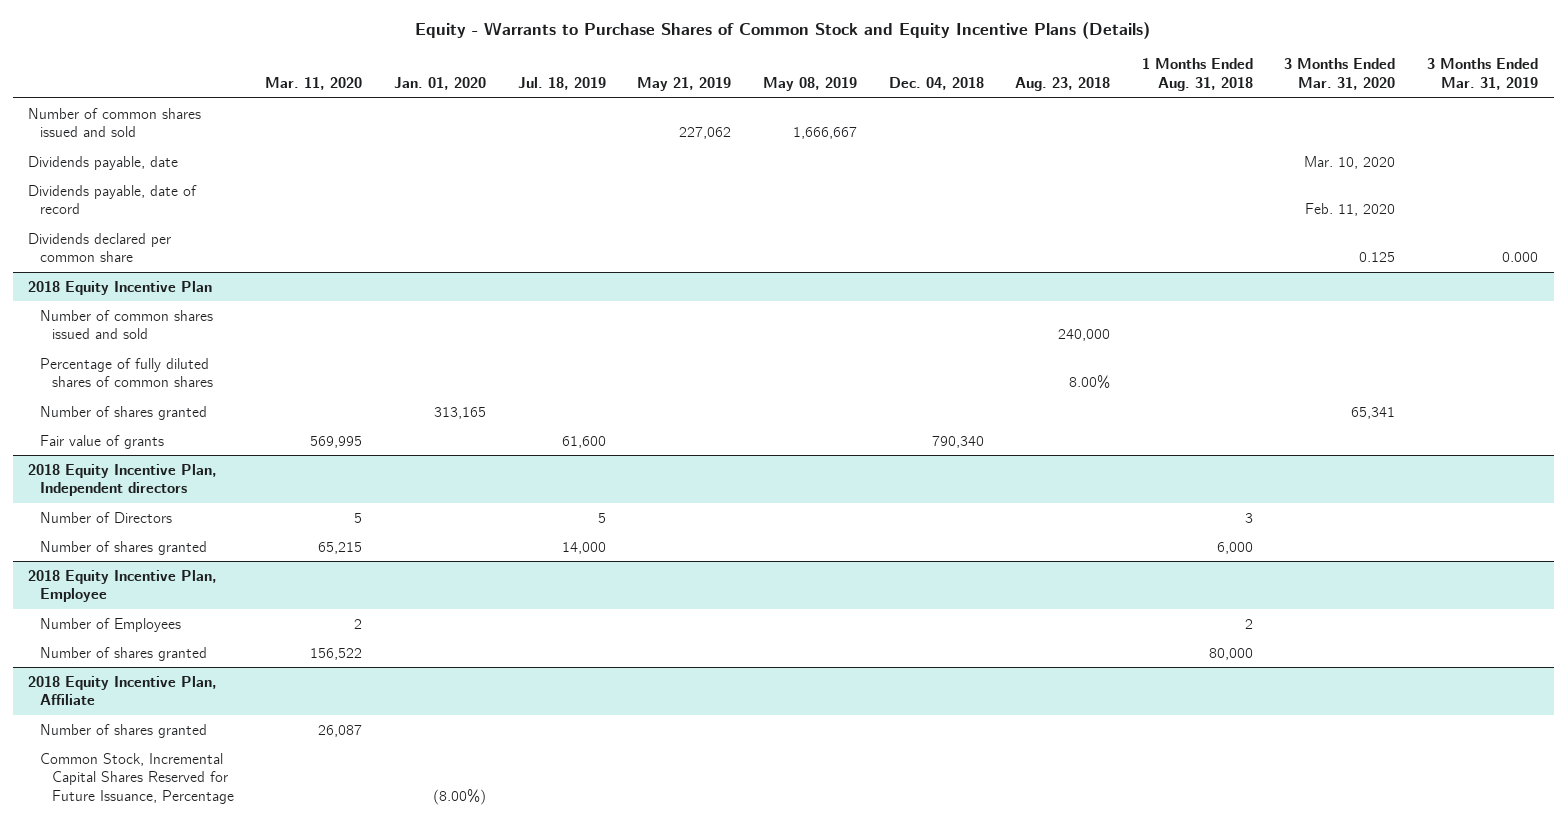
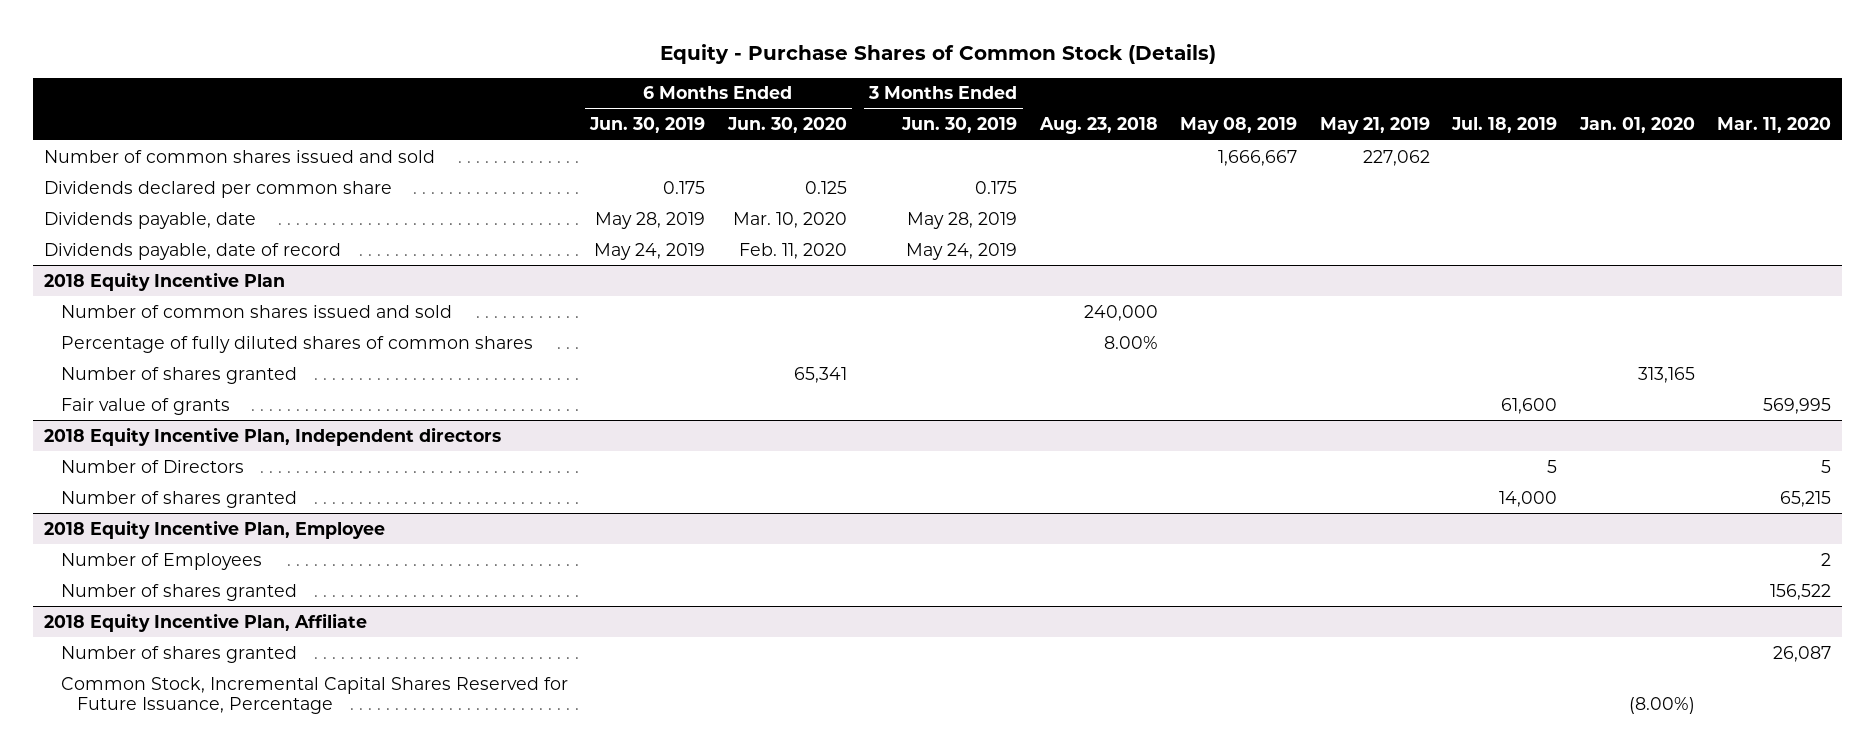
- Equity - Warrants to Purchase Shares of Common Stock and Equity Incentive Plans (Details)
+ Equity - Purchase Shares of Common Stock (Details)
- | Mar. 11, 2020 | Jan. 01, 2020 | Jul. 18, 2019 | May 21, 2019 | May 08, 2019 | Dec. 04, 2018 | Aug. 23, 2018 | 1 Months Ended Aug. 31, 2018 | 3 Months Ended Mar. 31, 2020 | 3 Months Ended Mar. 31, 2019
+ | 6 Months Ended Jun. 30, 2019 | 6 Months Ended Jun. 30, 2020 | 3 Months Ended Jun. 30, 2019 | Aug. 23, 2018 | May 08, 2019 | May 21, 2019 | Jul. 18, 2019 | Jan. 01, 2020 | Mar. 11, 2020
moved up: Dividends declared per common share | 0.175 | 0.125 | 0.175 | | | | | |

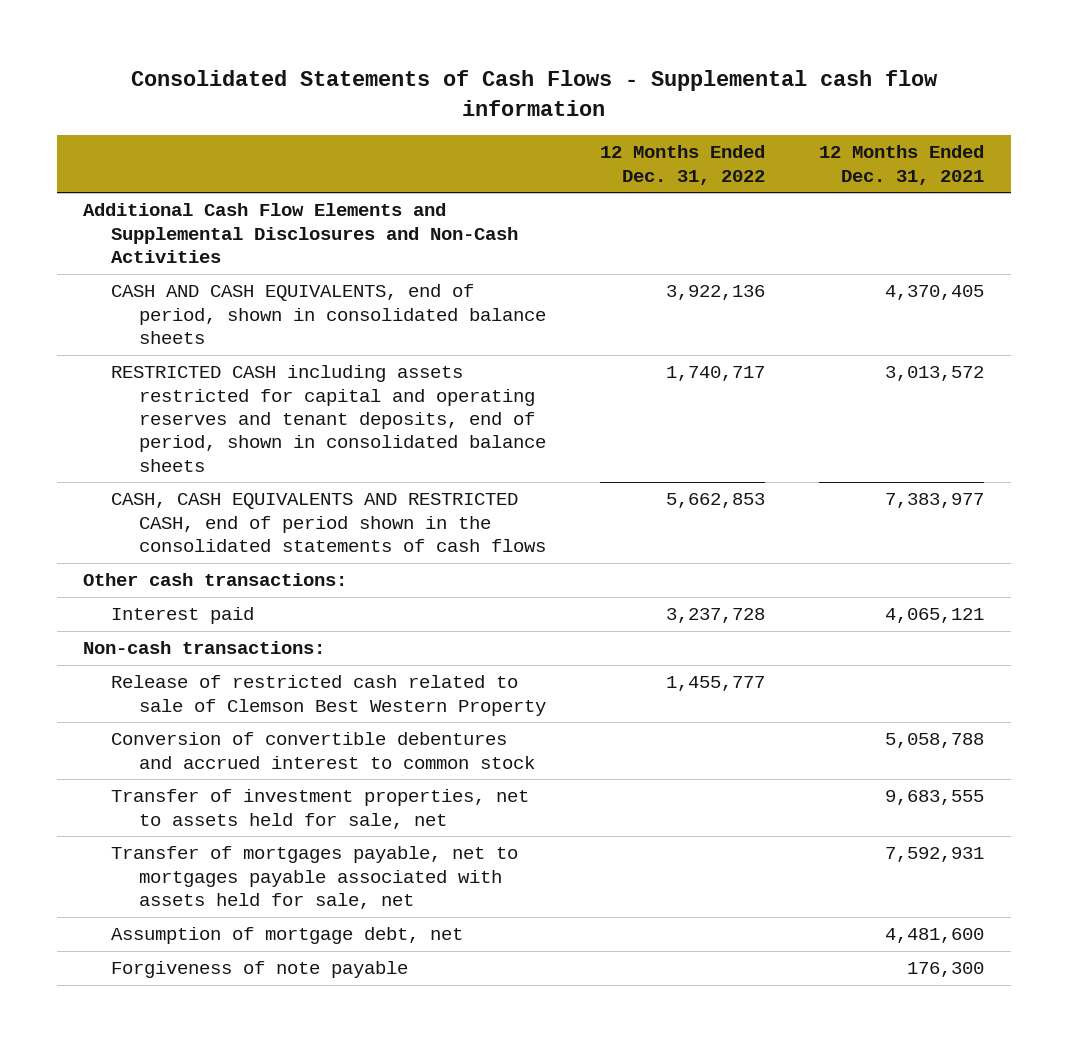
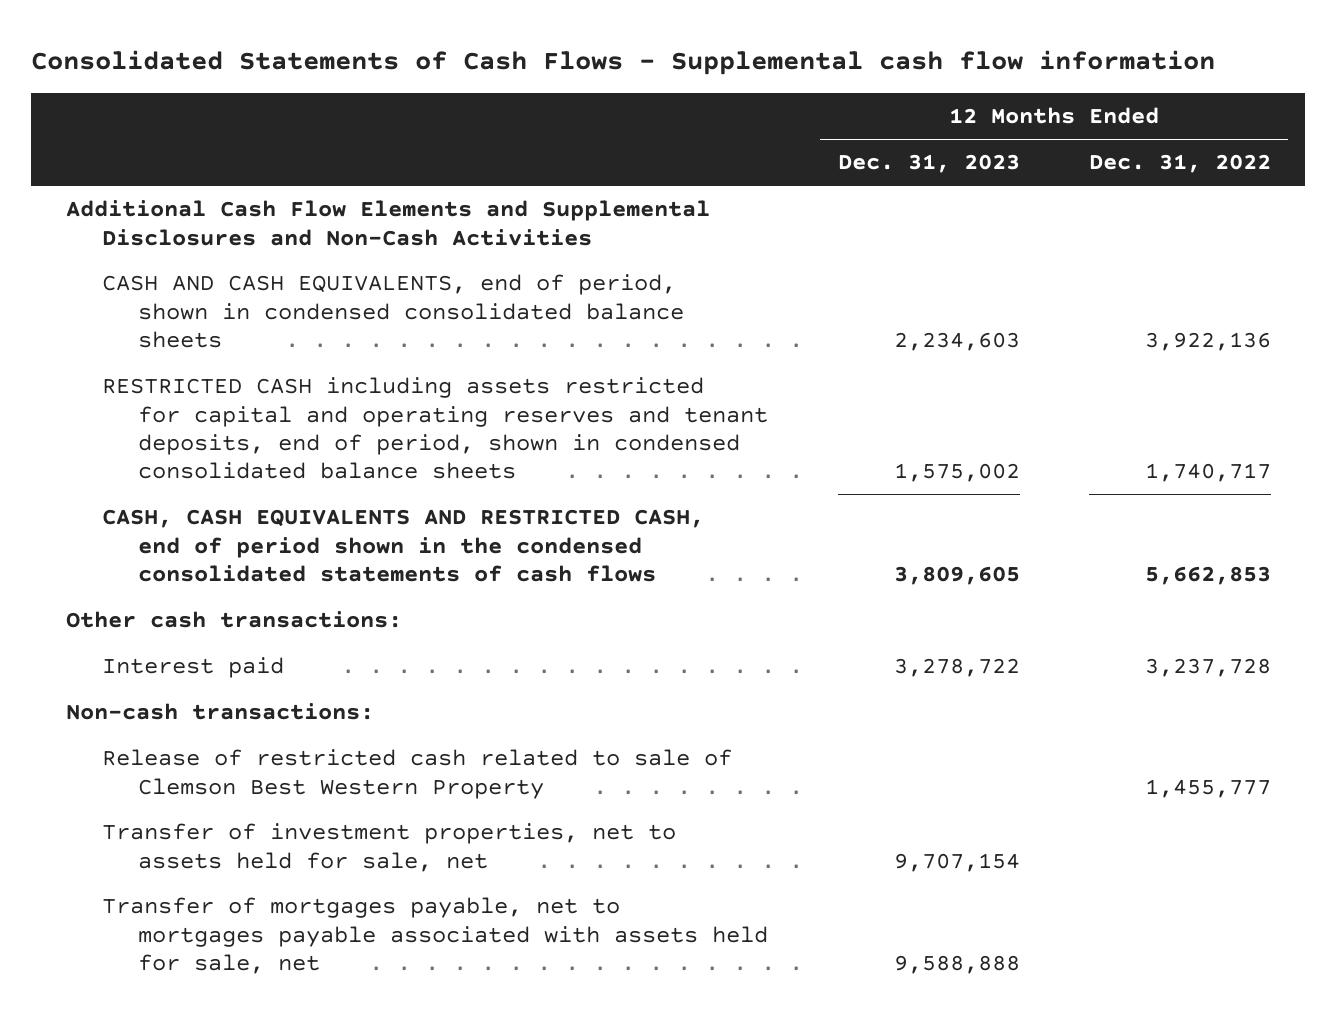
- | 12 Months Ended Dec. 31, 2022 | 12 Months Ended Dec. 31, 2021
+ | 12 Months Ended Dec. 31, 2023 | 12 Months Ended Dec. 31, 2022
- CASH AND CASH EQUIVALENTS, end of period, shown in consolidated balance sheets | 3,922,136 | 4,370,405
- RESTRICTED CASH including assets restricted for capital and operating reserves and tenant deposits, end of period, shown in consolidated balance sheets | 1,740,717 | 3,013,572
- CASH, CASH EQUIVALENTS AND RESTRICTED CASH, end of period shown in the consolidated statements of cash flows | 5,662,853 | 7,383,977
+ CASH AND CASH EQUIVALENTS, end of period, shown in condensed consolidated balance sheets | 2,234,603 | 3,922,136
+ RESTRICTED CASH including assets restricted for capital and operating reserves and tenant deposits, end of period, shown in condensed consolidated balance sheets | 1,575,002 | 1,740,717
+ CASH, CASH EQUIVALENTS AND RESTRICTED CASH, end of period shown in the condensed consolidated statements of cash flows | 3,809,605 | 5,662,853
- Conversion of convertible debentures and accrued interest to common stock | | 5,058,788
- Assumption of mortgage debt, net | | 4,481,600
- Forgiveness of note payable | | 176,300

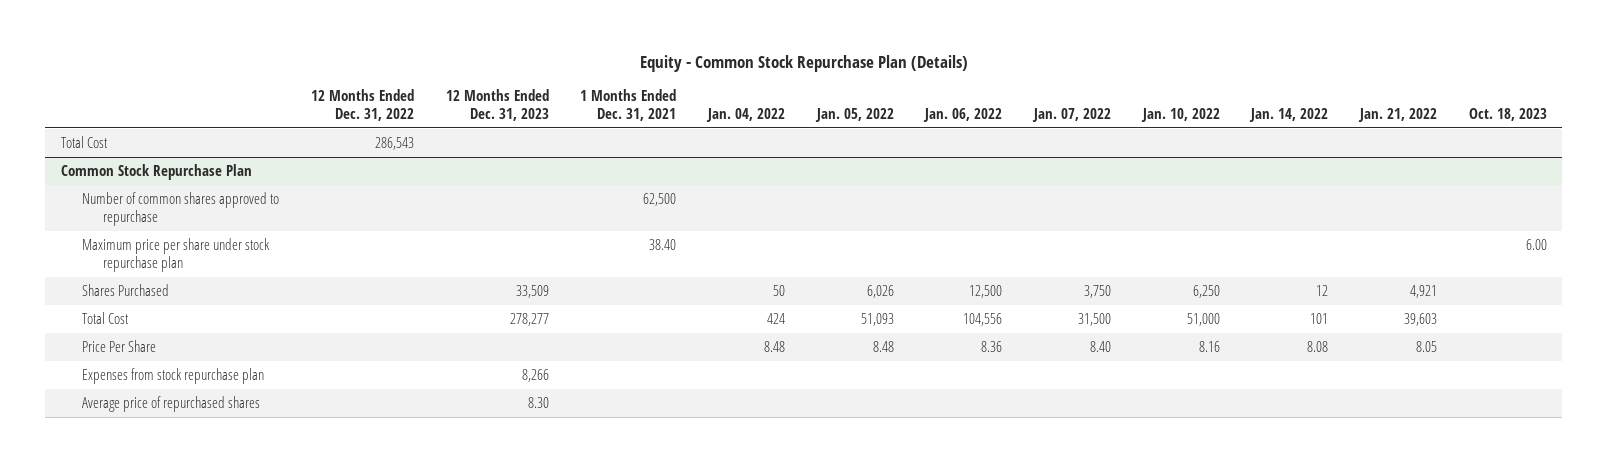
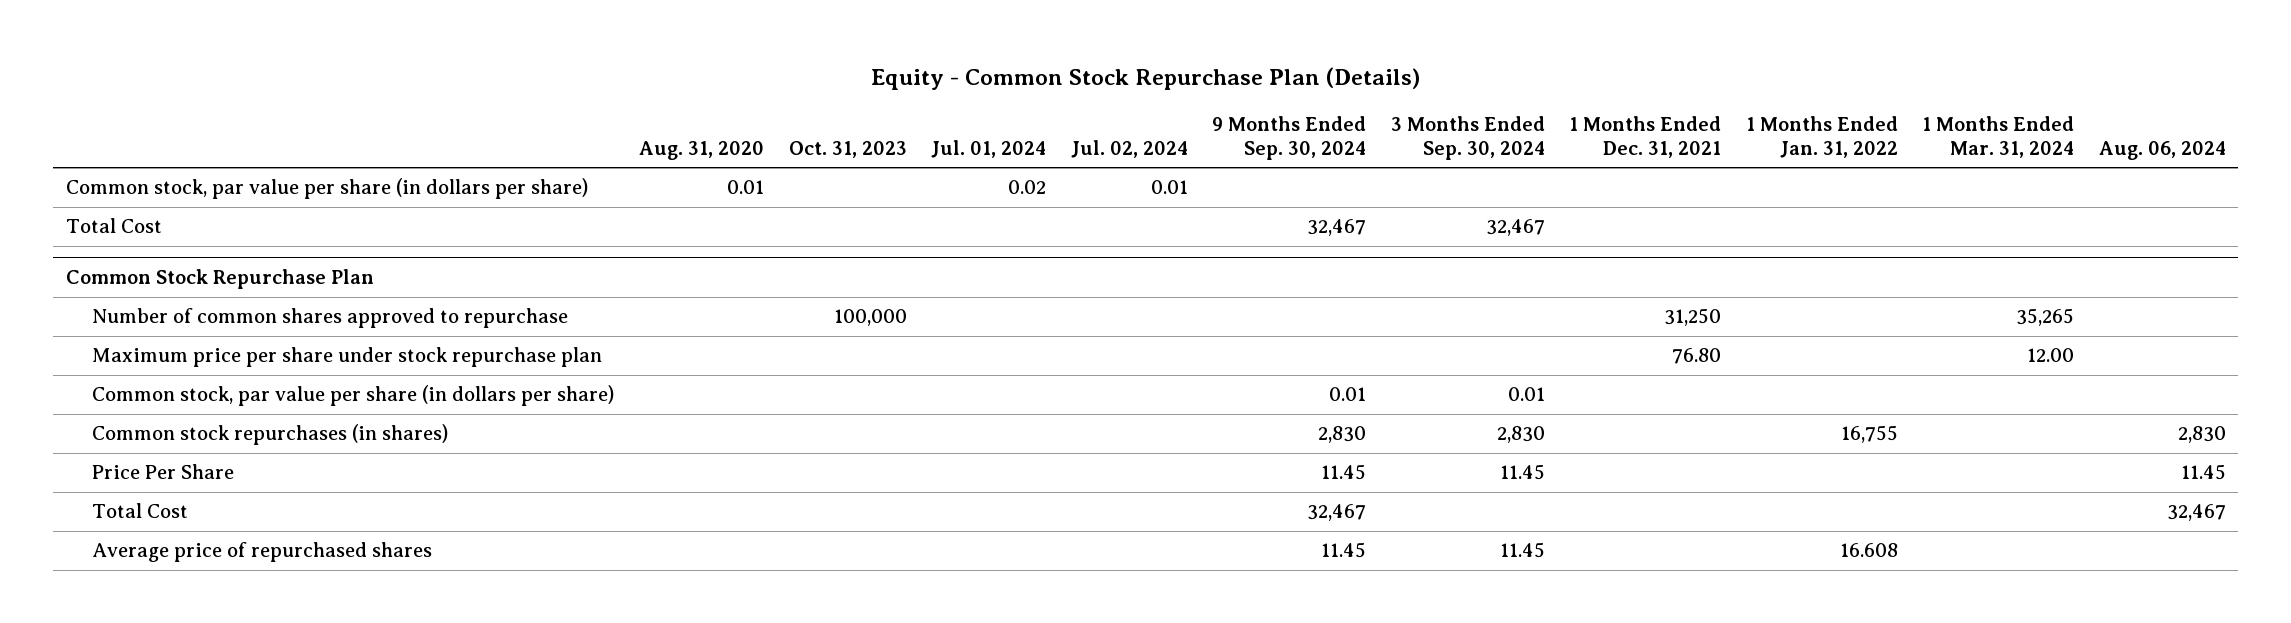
- | 12 Months Ended Dec. 31, 2022 | 12 Months Ended Dec. 31, 2023 | 1 Months Ended Dec. 31, 2021 | Jan. 04, 2022 | Jan. 05, 2022 | Jan. 06, 2022 | Jan. 07, 2022 | Jan. 10, 2022 | Jan. 14, 2022 | Jan. 21, 2022 | Oct. 18, 2023
+ | Aug. 31, 2020 | Oct. 31, 2023 | Jul. 01, 2024 | Jul. 02, 2024 | 9 Months Ended Sep. 30, 2024 | 3 Months Ended Sep. 30, 2024 | 1 Months Ended Dec. 31, 2021 | 1 Months Ended Jan. 31, 2022 | 1 Months Ended Mar. 31, 2024 | Aug. 06, 2024
+ Common stock, par value per share (in dollars per share) | 0.01 | | 0.02 | 0.01 | | | | | |
@ Common Stock Repurchase Plan
- Number of common shares approved to repurchase | | | 62,500 | | | | | | | |
- Maximum price per share under stock repurchase plan | | | 38.40 | | | | | | | | 6.00
- Shares Purchased | | 33,509 | | 50 | 6,026 | 12,500 | 3,750 | 6,250 | 12 | 4,921 |
+ Number of common shares approved to repurchase | | 100,000 | | | | | 31,250 | | 35,265 |
+ Maximum price per share under stock repurchase plan | | | | | | | 76.80 | | 12.00 |
+ Common stock, par value per share (in dollars per share) | | | | | 0.01 | 0.01 | | | |
+ Common stock repurchases (in shares) | | | | | 2,830 | 2,830 | | 16,755 | | 2,830
- Expenses from stock repurchase plan | | 8,266 | | | | | | | | |
moved down: Total Cost | | | | | 32,467 | | | | | 32,467

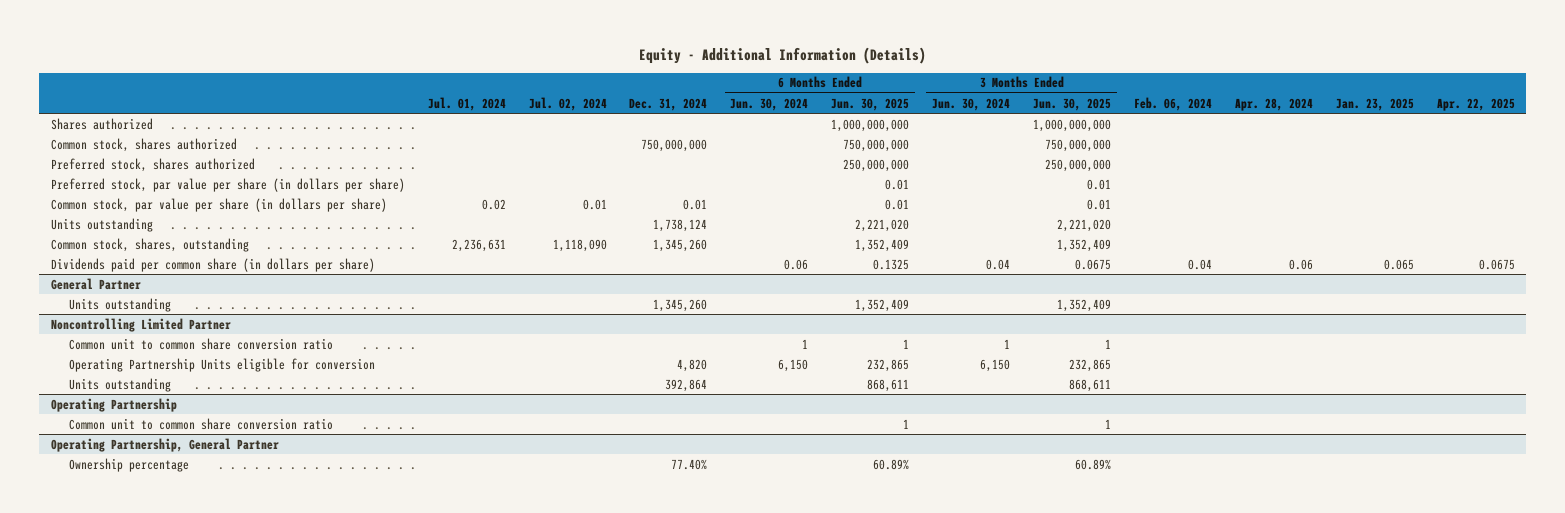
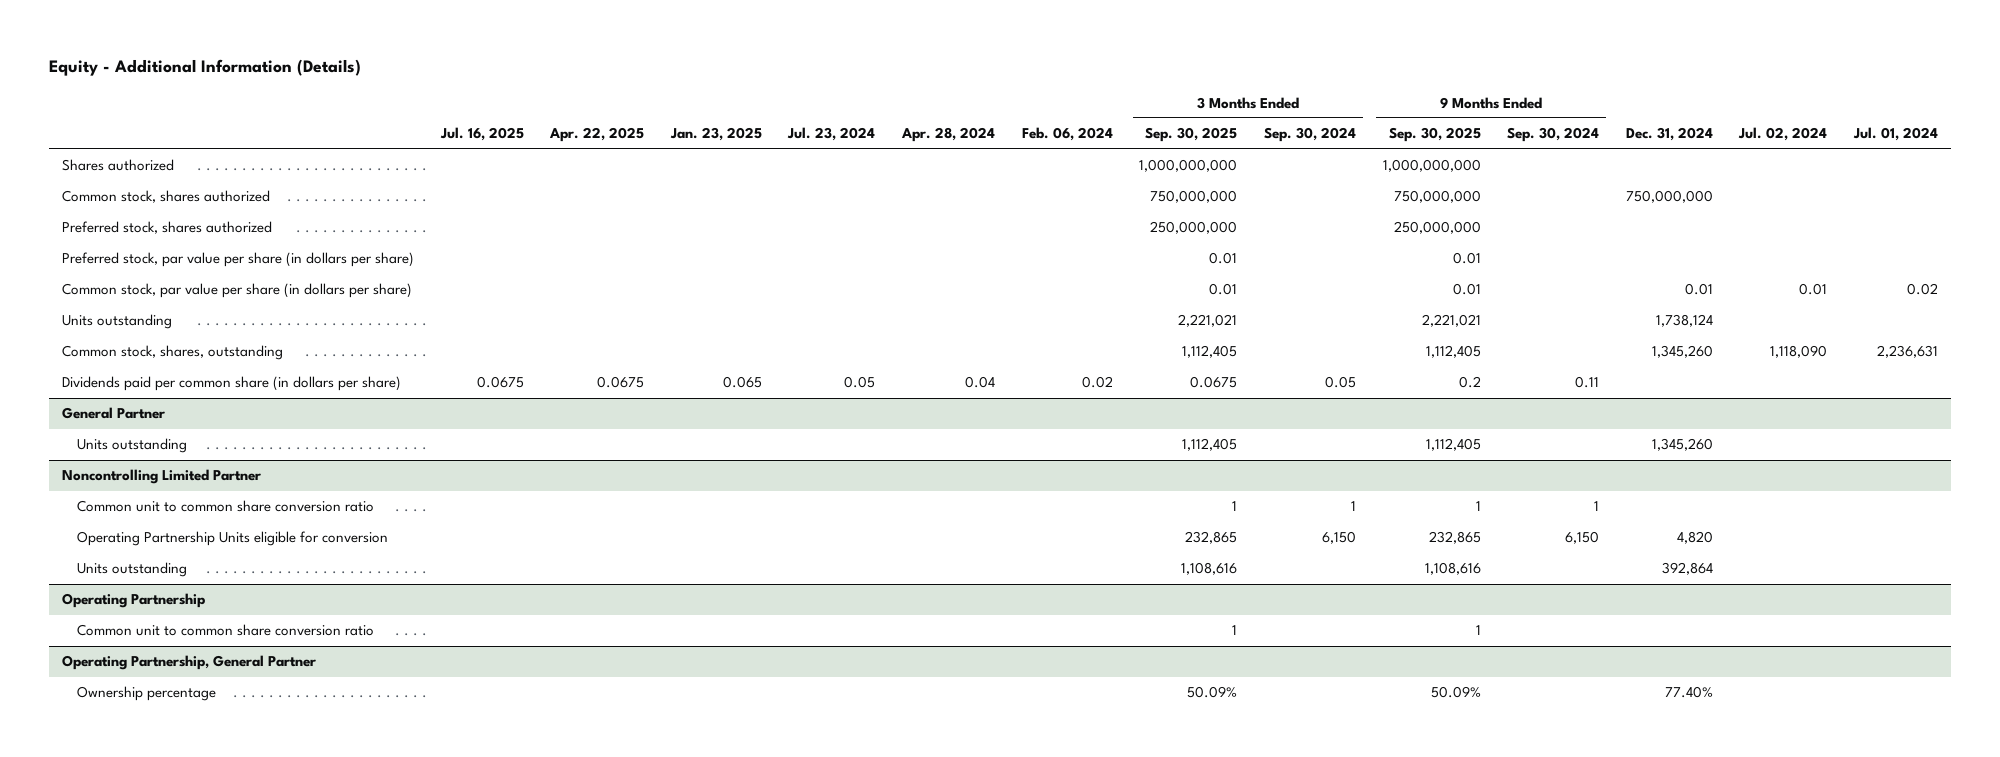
- | Jul. 01, 2024 | Jul. 02, 2024 | Dec. 31, 2024 | 6 Months Ended Jun. 30, 2024 | 6 Months Ended Jun. 30, 2025 | 3 Months Ended Jun. 30, 2024 | 3 Months Ended Jun. 30, 2025 | Feb. 06, 2024 | Apr. 28, 2024 | Jan. 23, 2025 | Apr. 22, 2025
+ | Jul. 16, 2025 | Apr. 22, 2025 | Jan. 23, 2025 | Jul. 23, 2024 | Apr. 28, 2024 | Feb. 06, 2024 | 3 Months Ended Sep. 30, 2025 | 3 Months Ended Sep. 30, 2024 | 9 Months Ended Sep. 30, 2025 | 9 Months Ended Sep. 30, 2024 | Dec. 31, 2024 | Jul. 02, 2024 | Jul. 01, 2024
- Dividends paid per common share (in dollars per share) | | | | 0.06 | 0.1325 | 0.04 | 0.0675 | 0.04 | 0.06 | 0.065 | 0.0675
+ Dividends paid per common share (in dollars per share) | 0.0675 | 0.0675 | 0.065 | 0.05 | 0.04 | 0.02 | 0.0675 | 0.05 | 0.2 | 0.11 | | |

